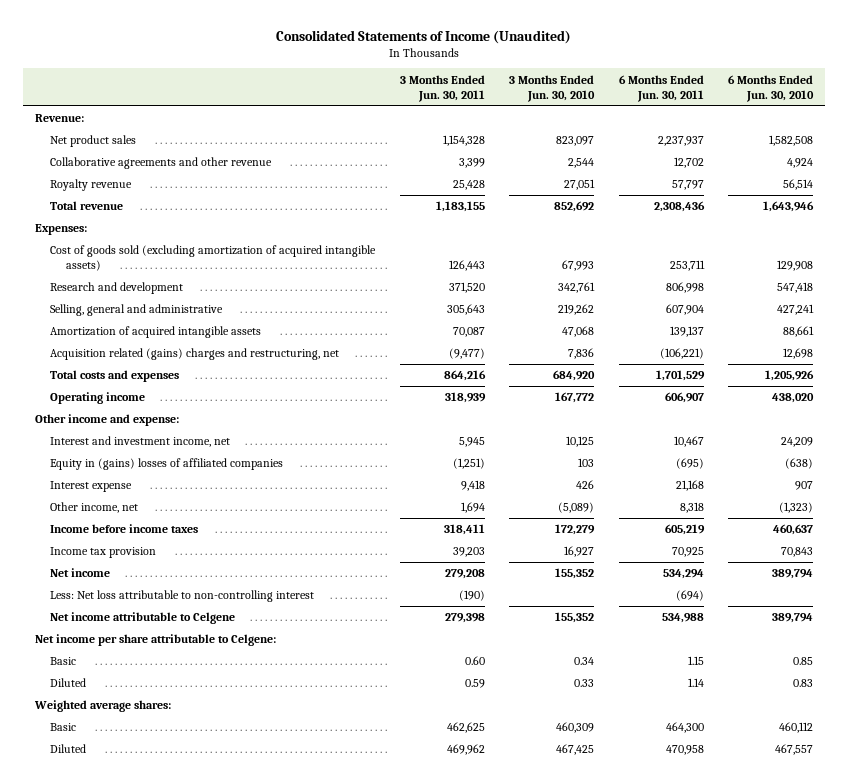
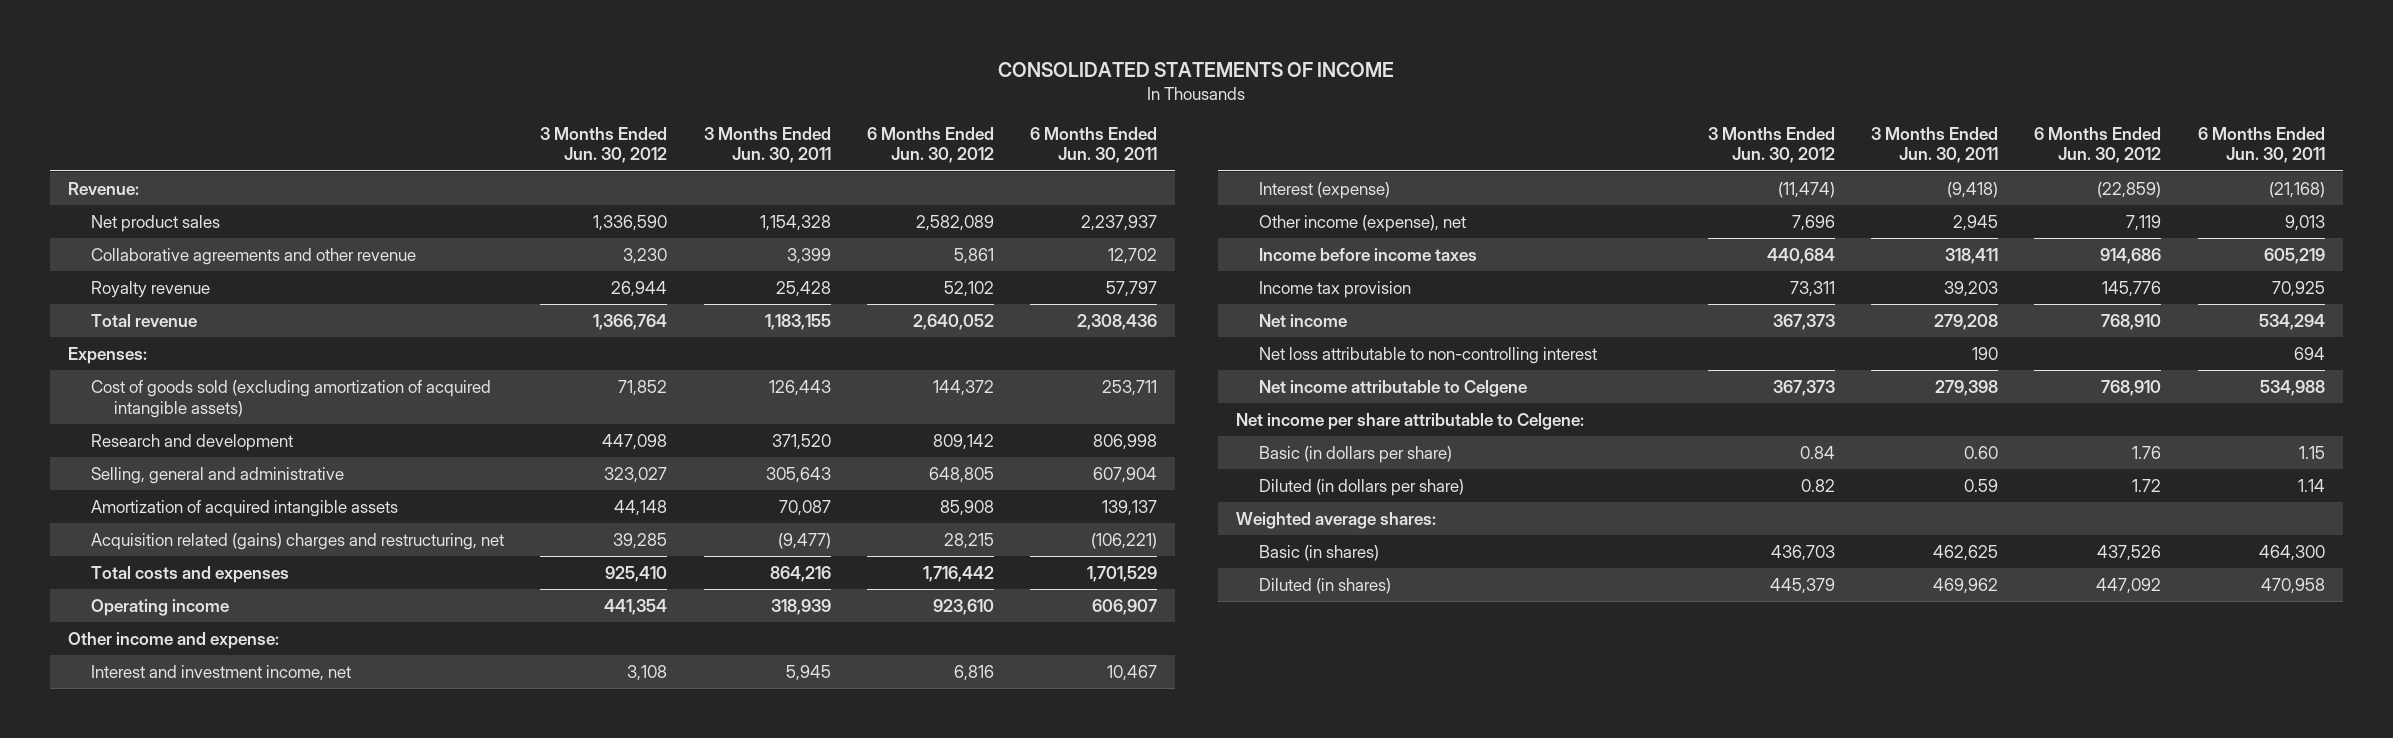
- Consolidated Statements of Income (Unaudited)
+ CONSOLIDATED STATEMENTS OF INCOME
- | 3 Months Ended Jun. 30, 2011 | 3 Months Ended Jun. 30, 2010 | 6 Months Ended Jun. 30, 2011 | 6 Months Ended Jun. 30, 2010
+ | 3 Months Ended Jun. 30, 2012 | 3 Months Ended Jun. 30, 2011 | 6 Months Ended Jun. 30, 2012 | 6 Months Ended Jun. 30, 2011
- Equity in (gains) losses of affiliated companies | (1,251) | 103 | (695) | (638)
- Interest expense | 9,418 | 426 | 21,168 | 907
- Other income, net | 1,694 | (5,089) | 8,318 | (1,323)
+ Interest (expense) | (11,474) | (9,418) | (22,859) | (21,168)
+ Other income (expense), net | 7,696 | 2,945 | 7,119 | 9,013
- Less: Net loss attributable to non-controlling interest | (190) | | (694) |
+ Net loss attributable to non-controlling interest | | 190 | | 694
- Basic | 0.60 | 0.34 | 1.15 | 0.85
- Diluted | 0.59 | 0.33 | 1.14 | 0.83
+ Basic (in dollars per share) | 0.84 | 0.60 | 1.76 | 1.15
+ Diluted (in dollars per share) | 0.82 | 0.59 | 1.72 | 1.14
- Basic | 462,625 | 460,309 | 464,300 | 460,112
- Diluted | 469,962 | 467,425 | 470,958 | 467,557
+ Basic (in shares) | 436,703 | 462,625 | 437,526 | 464,300
+ Diluted (in shares) | 445,379 | 469,962 | 447,092 | 470,958

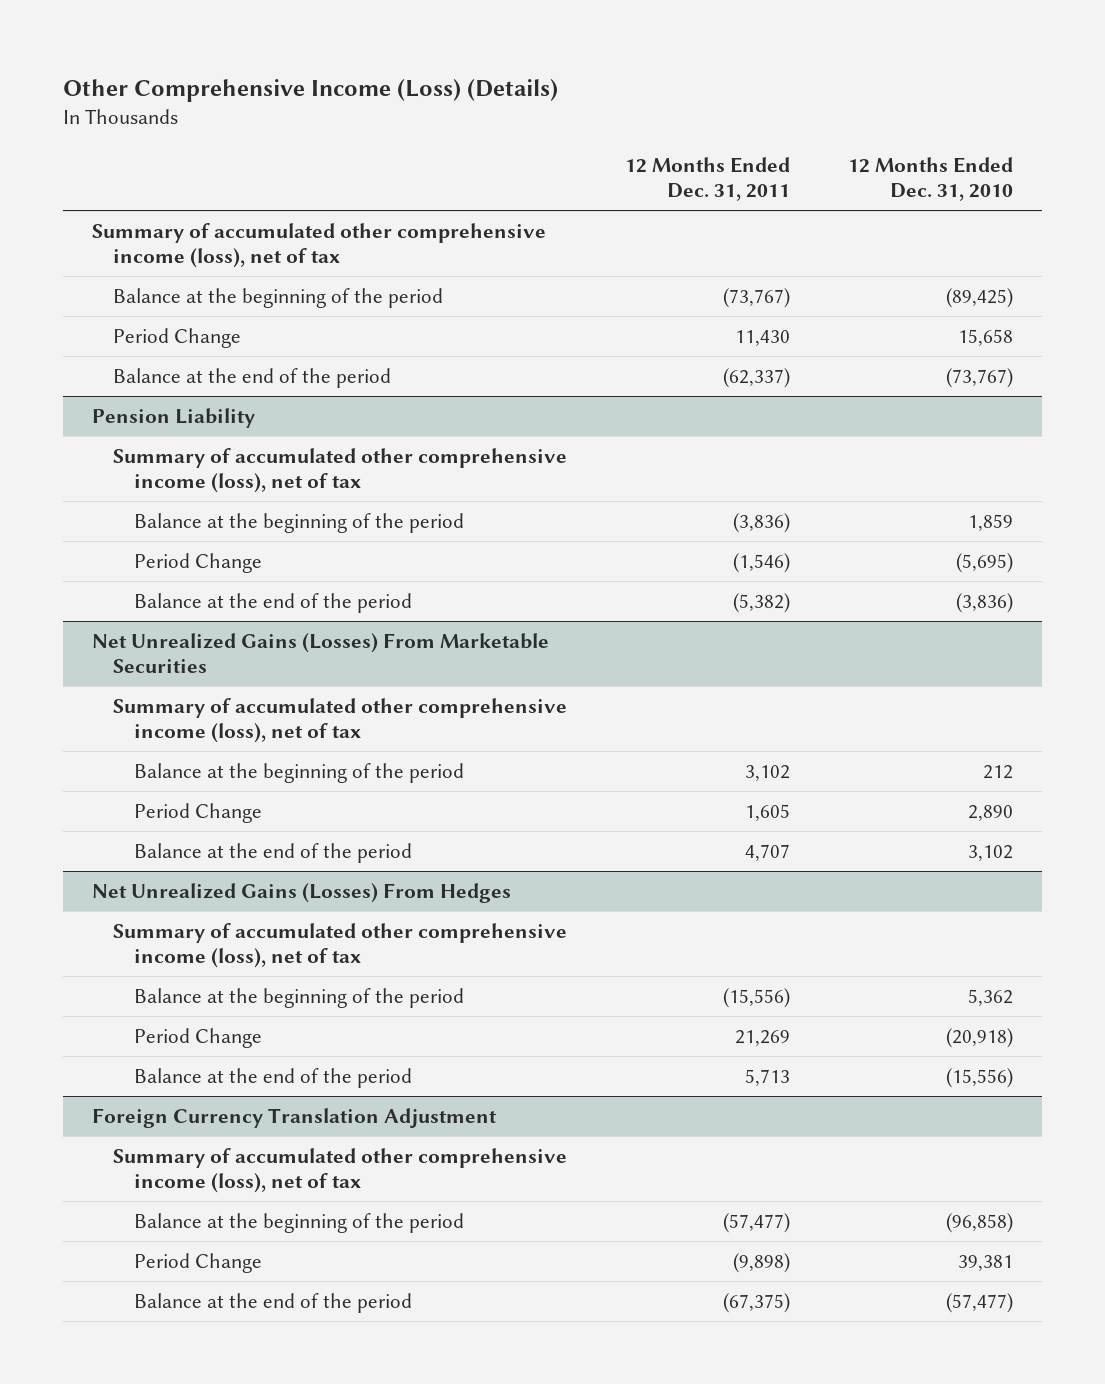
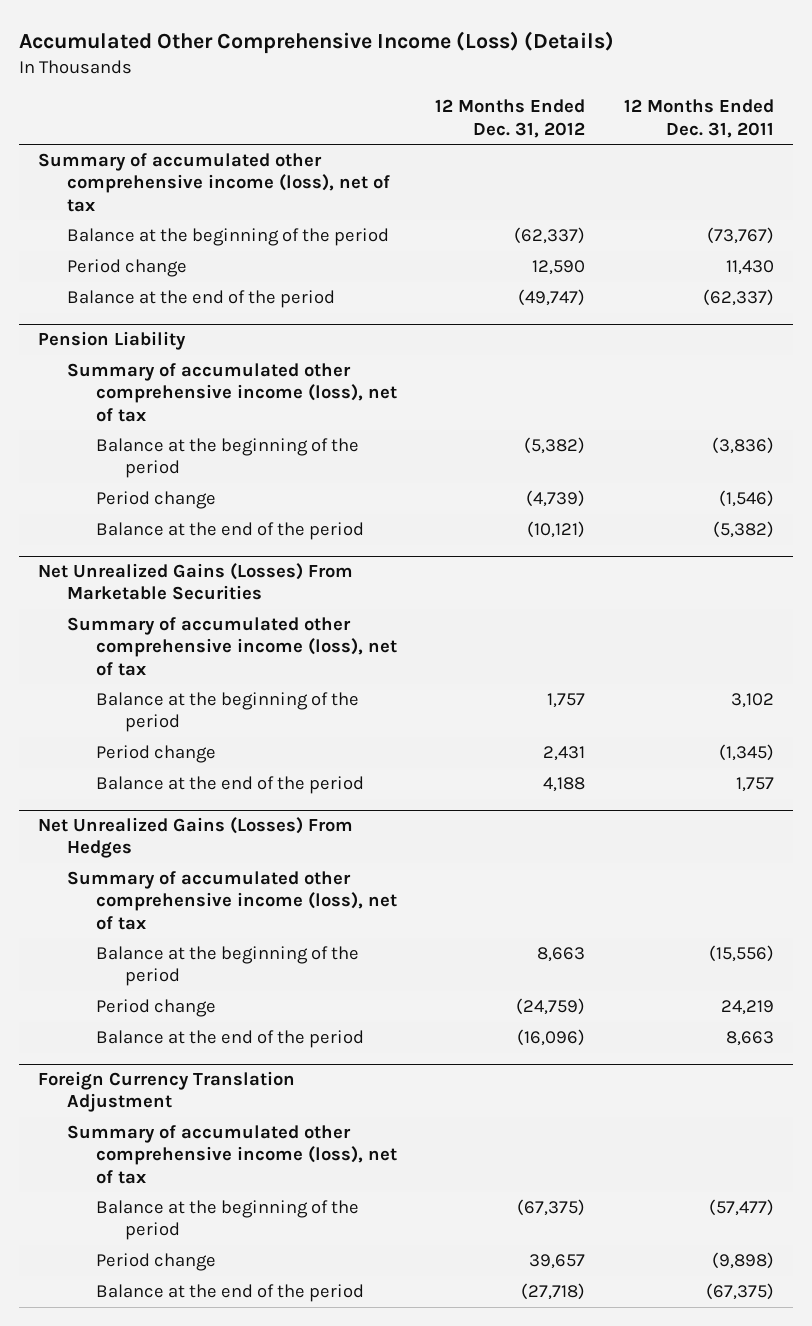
- Other Comprehensive Income (Loss) (Details)
+ Accumulated Other Comprehensive Income (Loss) (Details)
- | 12 Months Ended Dec. 31, 2011 | 12 Months Ended Dec. 31, 2010
+ | 12 Months Ended Dec. 31, 2012 | 12 Months Ended Dec. 31, 2011
- Period Change | 11,430 | 15,658
+ Period change | 12,590 | 11,430
@ Pension Liability
- Period Change | (1,546) | (5,695)
+ Period change | (4,739) | (1,546)
@ Net Unrealized Gains (Losses) From Marketable Securities
- Period Change | 1,605 | 2,890
- Balance at the end of the period | 4,707 | 3,102
+ Period change | 2,431 | (1,345)
+ Balance at the end of the period | 4,188 | 1,757
@ Net Unrealized Gains (Losses) From Hedges
- Period Change | 21,269 | (20,918)
- Balance at the end of the period | 5,713 | (15,556)
+ Period change | (24,759) | 24,219
+ Balance at the end of the period | (16,096) | 8,663
@ Foreign Currency Translation Adjustment
- Period Change | (9,898) | 39,381
+ Period change | 39,657 | (9,898)

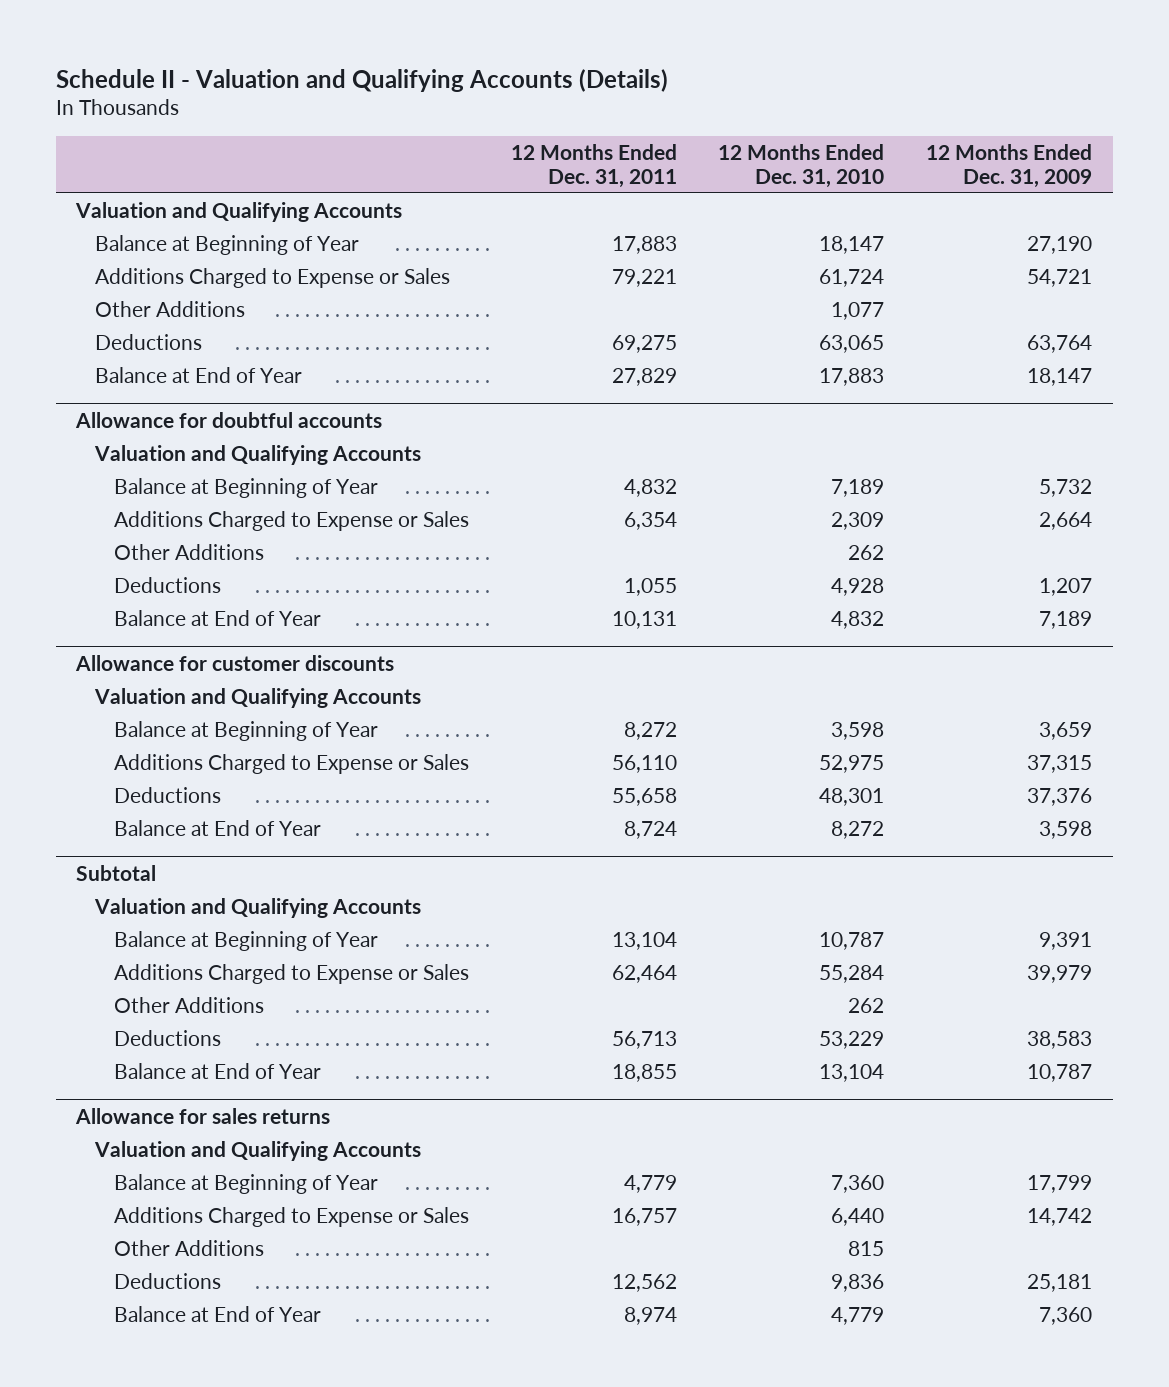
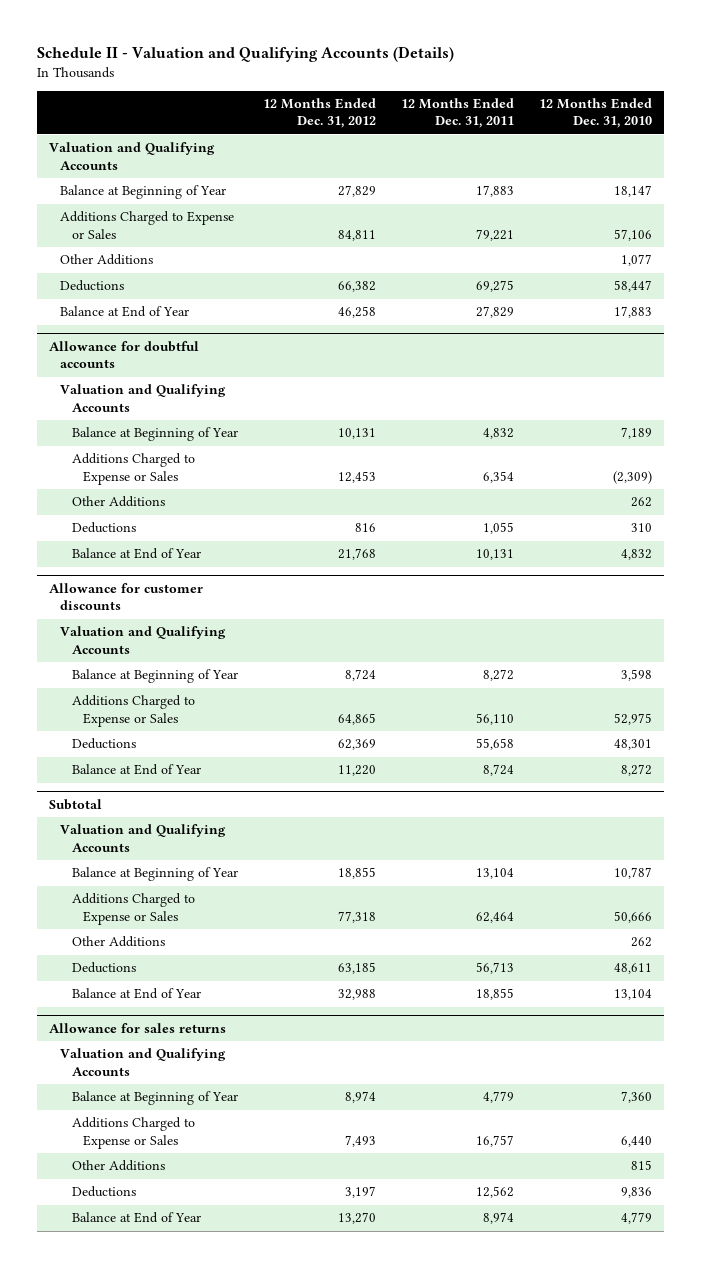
- | 12 Months Ended Dec. 31, 2011 | 12 Months Ended Dec. 31, 2010 | 12 Months Ended Dec. 31, 2009
+ | 12 Months Ended Dec. 31, 2012 | 12 Months Ended Dec. 31, 2011 | 12 Months Ended Dec. 31, 2010
- Additions Charged to Expense or Sales | 79,221 | 61,724 | 54,721
+ Additions Charged to Expense or Sales | 84,811 | 79,221 | 57,106
- Deductions | 69,275 | 63,065 | 63,764
+ Deductions | 66,382 | 69,275 | 58,447
@ Allowance for doubtful accounts
- Additions Charged to Expense or Sales | 6,354 | 2,309 | 2,664
+ Additions Charged to Expense or Sales | 12,453 | 6,354 | (2,309)
- Deductions | 1,055 | 4,928 | 1,207
+ Deductions | 816 | 1,055 | 310
@ Subtotal
- Additions Charged to Expense or Sales | 62,464 | 55,284 | 39,979
+ Additions Charged to Expense or Sales | 77,318 | 62,464 | 50,666
- Deductions | 56,713 | 53,229 | 38,583
+ Deductions | 63,185 | 56,713 | 48,611

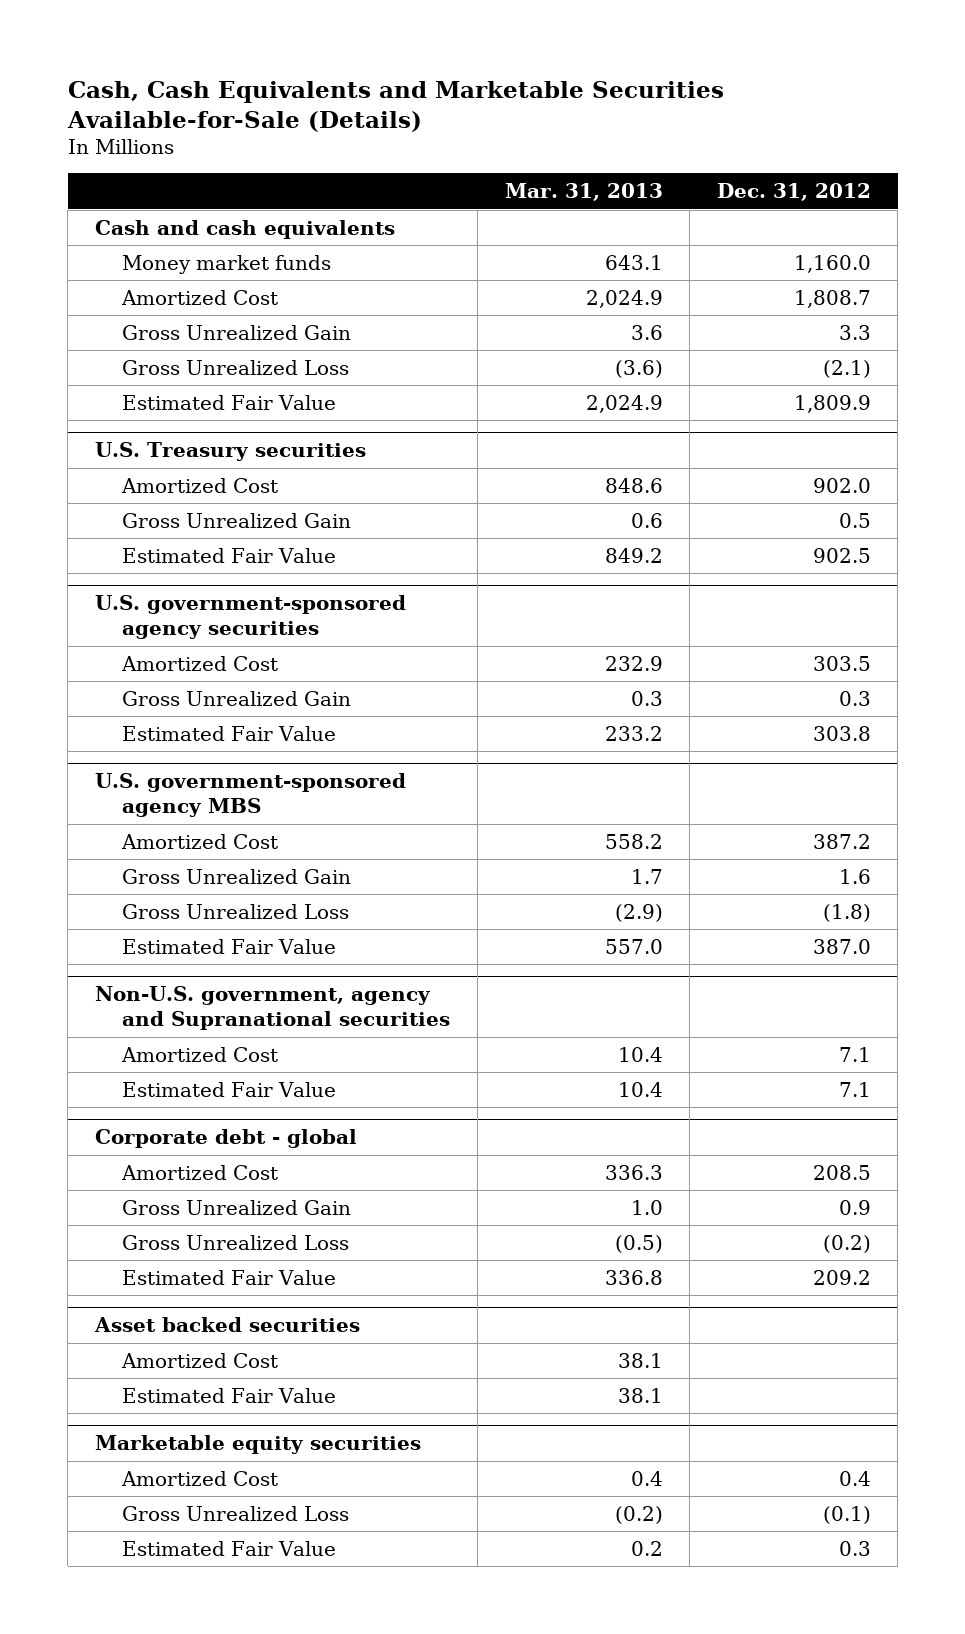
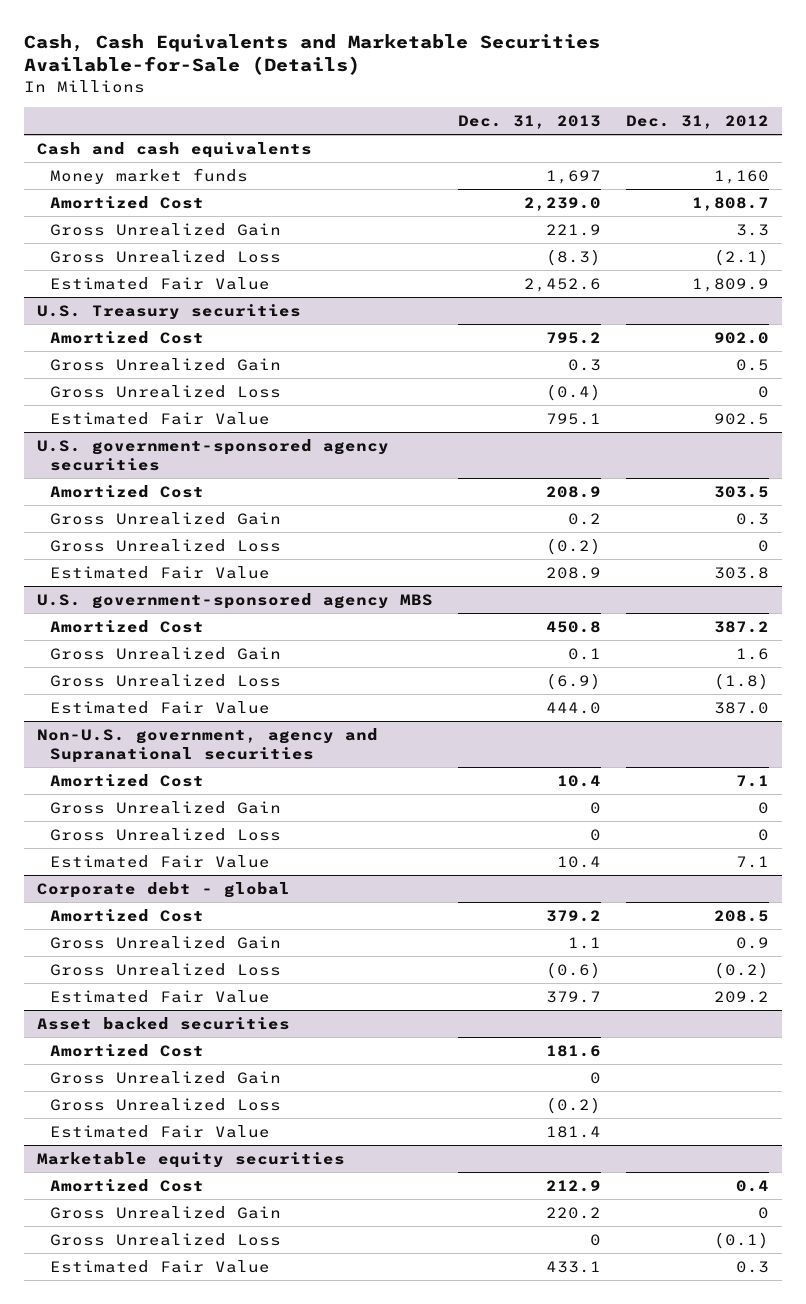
- | Mar. 31, 2013 | Dec. 31, 2012
+ | Dec. 31, 2013 | Dec. 31, 2012
- Money market funds | 643.1 | 1,160.0
+ Money market funds | 1,697 | 1,160
@ U.S. Treasury securities
+ Gross Unrealized Loss | (0.4) | 0
@ U.S. government-sponsored agency securities
+ Gross Unrealized Loss | (0.2) | 0
@ Non-U.S. government, agency and Supranational securities
+ Gross Unrealized Gain | 0 | 0
+ Gross Unrealized Loss | 0 | 0
@ Asset backed securities
+ Gross Unrealized Gain | 0 |
+ Gross Unrealized Loss | (0.2) |
@ Marketable equity securities
+ Gross Unrealized Gain | 220.2 | 0

